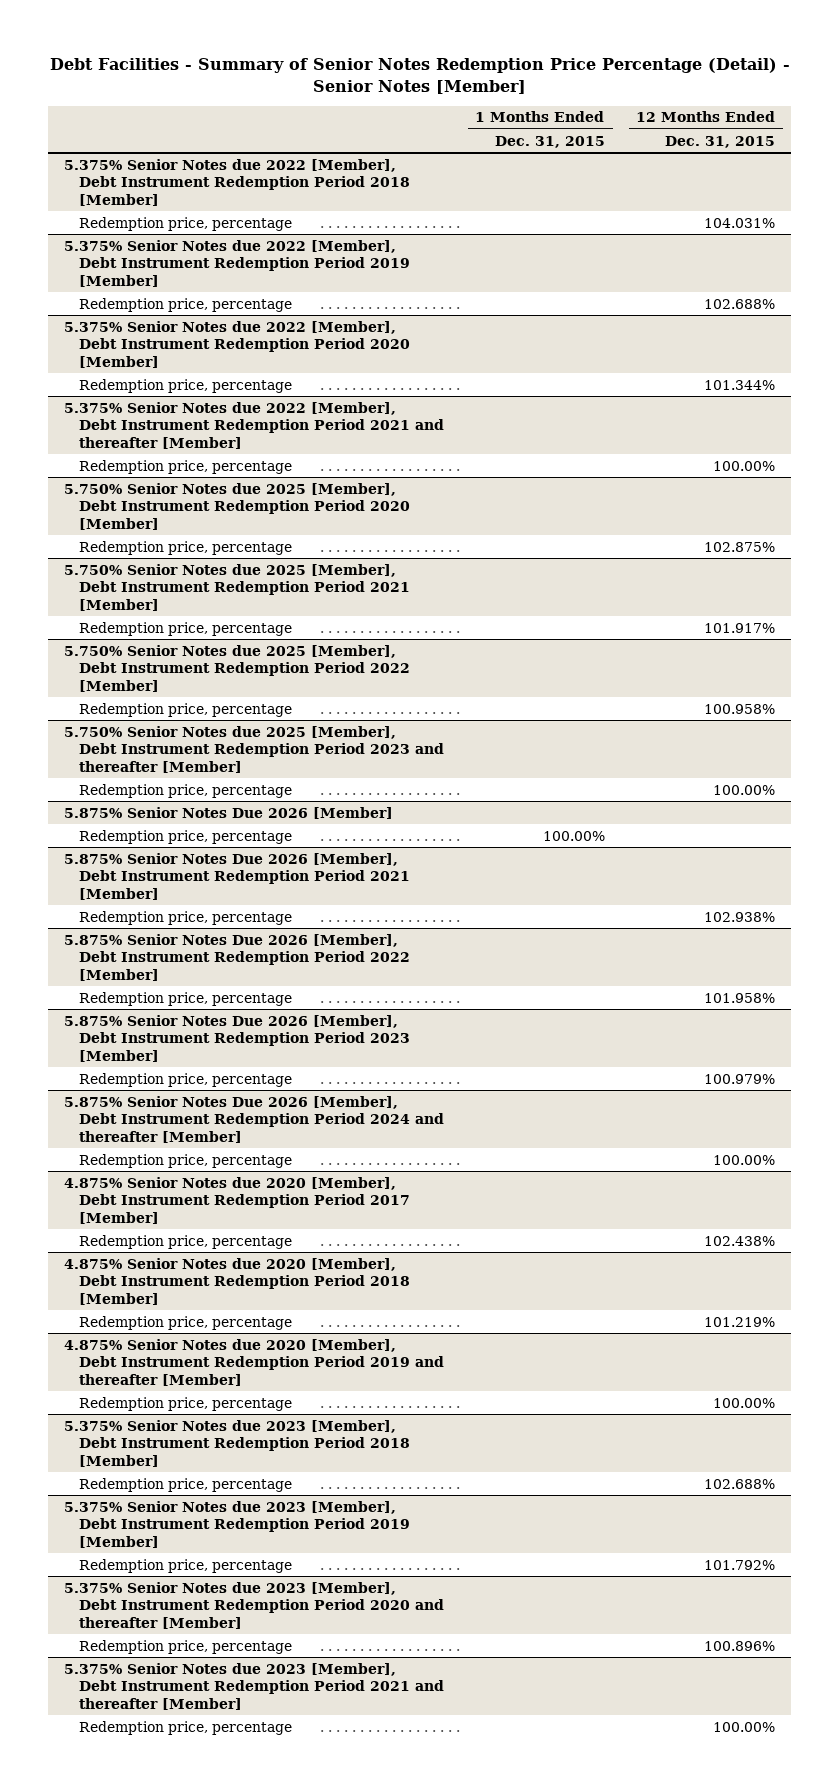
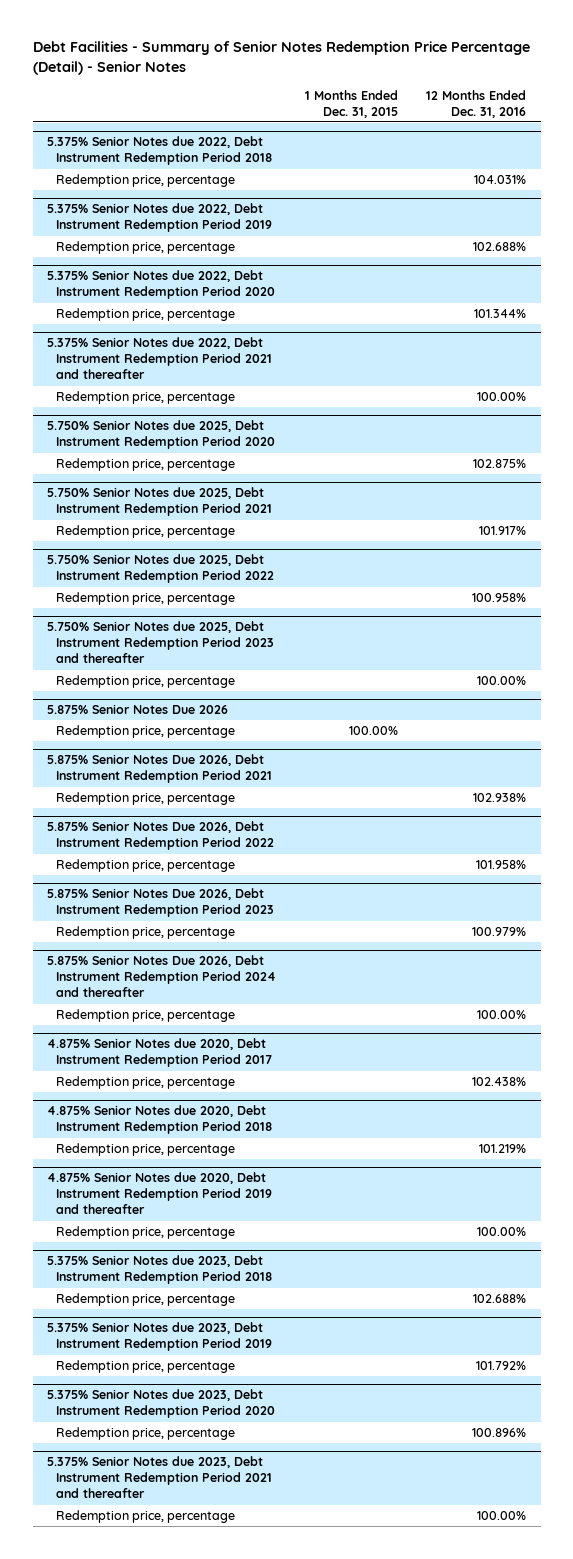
- Debt Facilities - Summary of Senior Notes Redemption Price Percentage (Detail) - Senior Notes [Member]
+ Debt Facilities - Summary of Senior Notes Redemption Price Percentage (Detail) - Senior Notes
- | 1 Months Ended Dec. 31, 2015 | 12 Months Ended Dec. 31, 2015
+ | 1 Months Ended Dec. 31, 2015 | 12 Months Ended Dec. 31, 2016
- 5.375% Senior Notes due 2022 [Member], Debt Instrument Redemption Period 2018 [Member]
+ 5.375% Senior Notes due 2022, Debt Instrument Redemption Period 2018
- 5.375% Senior Notes due 2022 [Member], Debt Instrument Redemption Period 2019 [Member]
+ 5.375% Senior Notes due 2022, Debt Instrument Redemption Period 2019
- 5.375% Senior Notes due 2022 [Member], Debt Instrument Redemption Period 2020 [Member]
+ 5.375% Senior Notes due 2022, Debt Instrument Redemption Period 2020
- 5.375% Senior Notes due 2022 [Member], Debt Instrument Redemption Period 2021 and thereafter [Member]
+ 5.375% Senior Notes due 2022, Debt Instrument Redemption Period 2021 and thereafter
- 5.750% Senior Notes due 2025 [Member], Debt Instrument Redemption Period 2020 [Member]
+ 5.750% Senior Notes due 2025, Debt Instrument Redemption Period 2020
- 5.750% Senior Notes due 2025 [Member], Debt Instrument Redemption Period 2021 [Member]
+ 5.750% Senior Notes due 2025, Debt Instrument Redemption Period 2021
- 5.750% Senior Notes due 2025 [Member], Debt Instrument Redemption Period 2022 [Member]
+ 5.750% Senior Notes due 2025, Debt Instrument Redemption Period 2022
- 5.750% Senior Notes due 2025 [Member], Debt Instrument Redemption Period 2023 and thereafter [Member]
+ 5.750% Senior Notes due 2025, Debt Instrument Redemption Period 2023 and thereafter
- 5.875% Senior Notes Due 2026 [Member]
+ 5.875% Senior Notes Due 2026
- 5.875% Senior Notes Due 2026 [Member], Debt Instrument Redemption Period 2021 [Member]
+ 5.875% Senior Notes Due 2026, Debt Instrument Redemption Period 2021
- 5.875% Senior Notes Due 2026 [Member], Debt Instrument Redemption Period 2022 [Member]
+ 5.875% Senior Notes Due 2026, Debt Instrument Redemption Period 2022
- 5.875% Senior Notes Due 2026 [Member], Debt Instrument Redemption Period 2023 [Member]
+ 5.875% Senior Notes Due 2026, Debt Instrument Redemption Period 2023
- 5.875% Senior Notes Due 2026 [Member], Debt Instrument Redemption Period 2024 and thereafter [Member]
+ 5.875% Senior Notes Due 2026, Debt Instrument Redemption Period 2024 and thereafter
- 4.875% Senior Notes due 2020 [Member], Debt Instrument Redemption Period 2017 [Member]
+ 4.875% Senior Notes due 2020, Debt Instrument Redemption Period 2017
- 4.875% Senior Notes due 2020 [Member], Debt Instrument Redemption Period 2018 [Member]
+ 4.875% Senior Notes due 2020, Debt Instrument Redemption Period 2018
- 4.875% Senior Notes due 2020 [Member], Debt Instrument Redemption Period 2019 and thereafter [Member]
+ 4.875% Senior Notes due 2020, Debt Instrument Redemption Period 2019 and thereafter
- 5.375% Senior Notes due 2023 [Member], Debt Instrument Redemption Period 2018 [Member]
+ 5.375% Senior Notes due 2023, Debt Instrument Redemption Period 2018
- 5.375% Senior Notes due 2023 [Member], Debt Instrument Redemption Period 2019 [Member]
+ 5.375% Senior Notes due 2023, Debt Instrument Redemption Period 2019
- 5.375% Senior Notes due 2023 [Member], Debt Instrument Redemption Period 2020 and thereafter [Member]
+ 5.375% Senior Notes due 2023, Debt Instrument Redemption Period 2020
- 5.375% Senior Notes due 2023 [Member], Debt Instrument Redemption Period 2021 and thereafter [Member]
+ 5.375% Senior Notes due 2023, Debt Instrument Redemption Period 2021 and thereafter

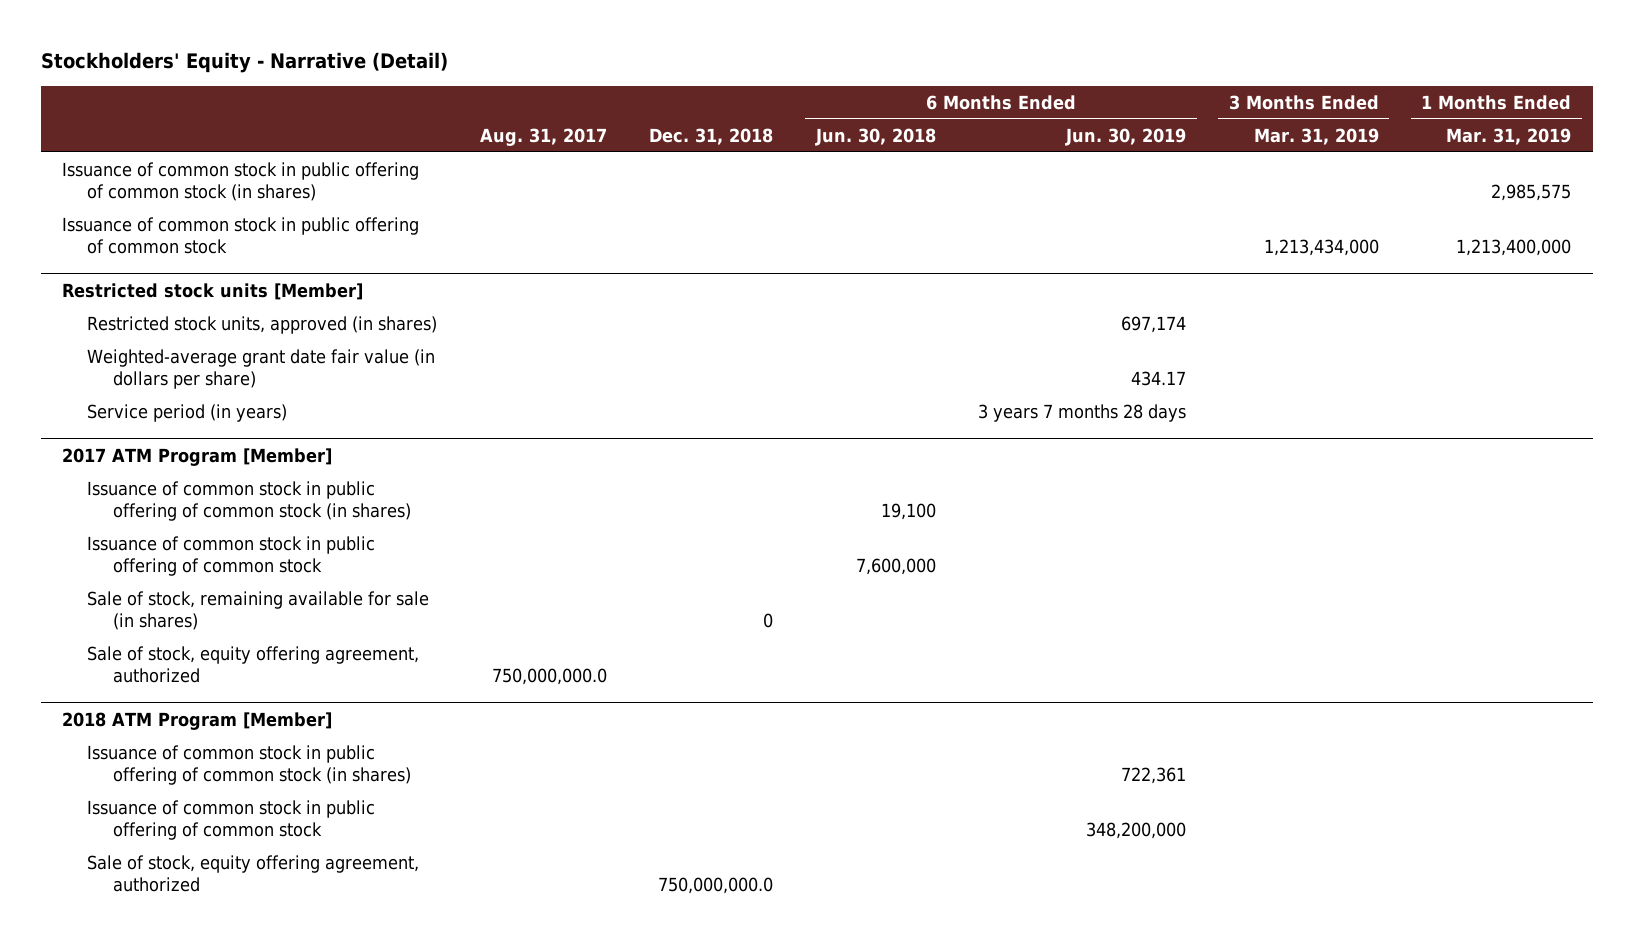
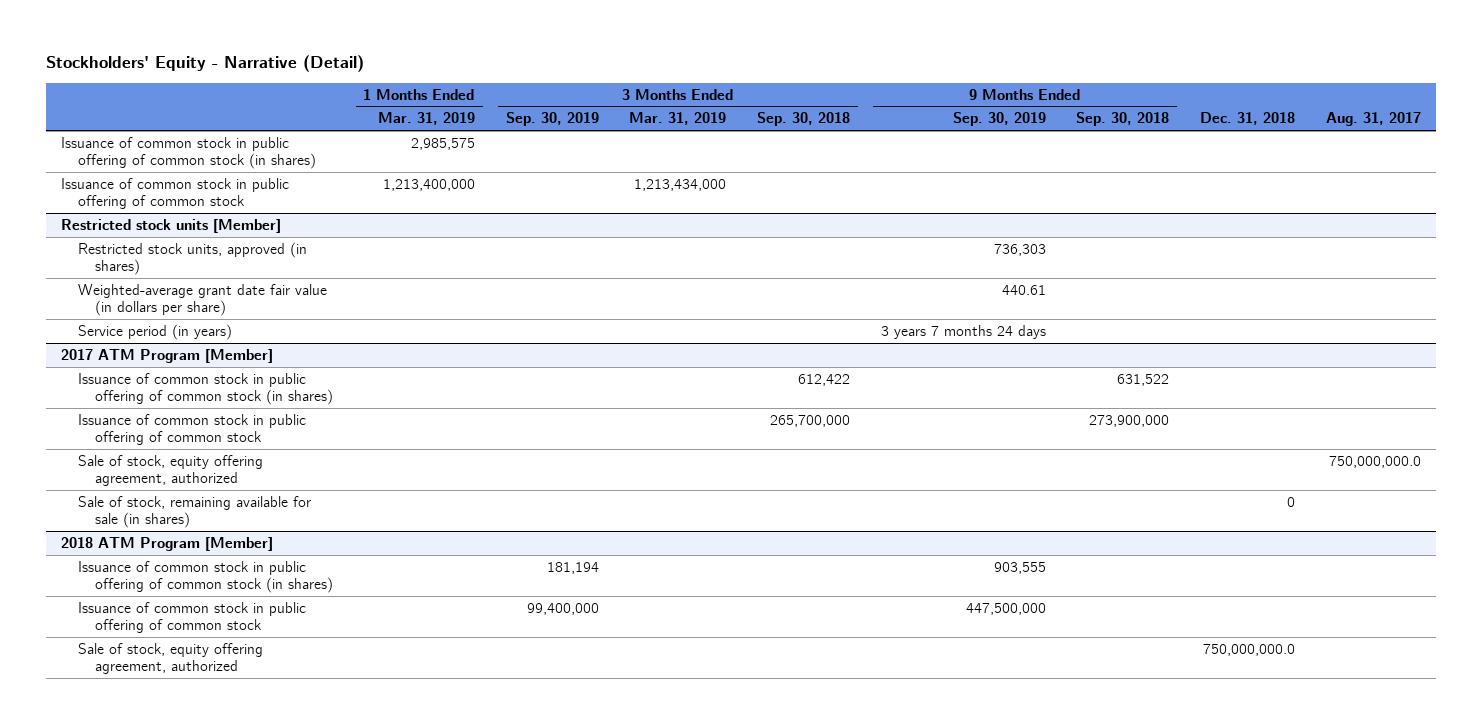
- | Aug. 31, 2017 | Dec. 31, 2018 | 6 Months Ended Jun. 30, 2018 | 6 Months Ended Jun. 30, 2019 | 3 Months Ended Mar. 31, 2019 | 1 Months Ended Mar. 31, 2019
+ | 1 Months Ended Mar. 31, 2019 | 3 Months Ended Sep. 30, 2019 | 3 Months Ended Mar. 31, 2019 | 3 Months Ended Sep. 30, 2018 | 9 Months Ended Sep. 30, 2019 | 9 Months Ended Sep. 30, 2018 | Dec. 31, 2018 | Aug. 31, 2017
@ 2017 ATM Program [Member]
moved down: Sale of stock, remaining available for sale (in shares) | | | | | | | 0 |

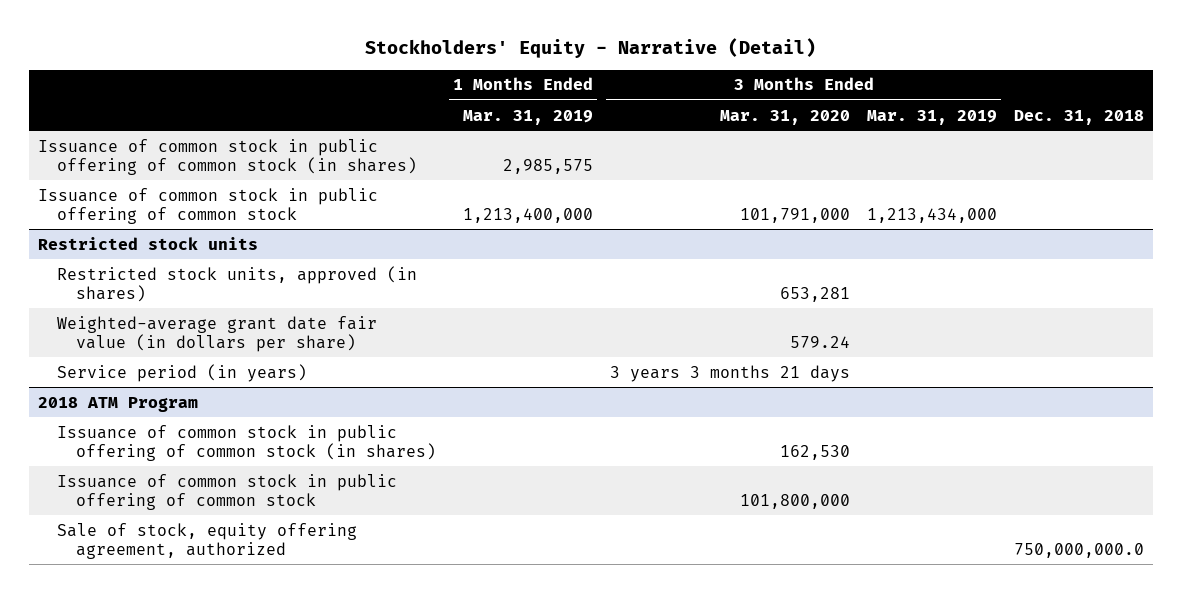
- | 1 Months Ended Mar. 31, 2019 | 3 Months Ended Sep. 30, 2019 | 3 Months Ended Mar. 31, 2019 | 3 Months Ended Sep. 30, 2018 | 9 Months Ended Sep. 30, 2019 | 9 Months Ended Sep. 30, 2018 | Dec. 31, 2018 | Aug. 31, 2017
+ | 1 Months Ended Mar. 31, 2019 | 3 Months Ended Mar. 31, 2020 | 3 Months Ended Mar. 31, 2019 | Dec. 31, 2018
- Restricted stock units [Member]
+ Restricted stock units
- 2017 ATM Program [Member]
- Issuance of common stock in public offering of common stock (in shares) | | | | 612,422 | | 631,522 | |
- Issuance of common stock in public offering of common stock | | | | 265,700,000 | | 273,900,000 | |
- Sale of stock, equity offering agreement, authorized | | | | | | | | 750,000,000.0
- Sale of stock, remaining available for sale (in shares) | | | | | | | 0 |
- 2018 ATM Program [Member]
+ 2018 ATM Program

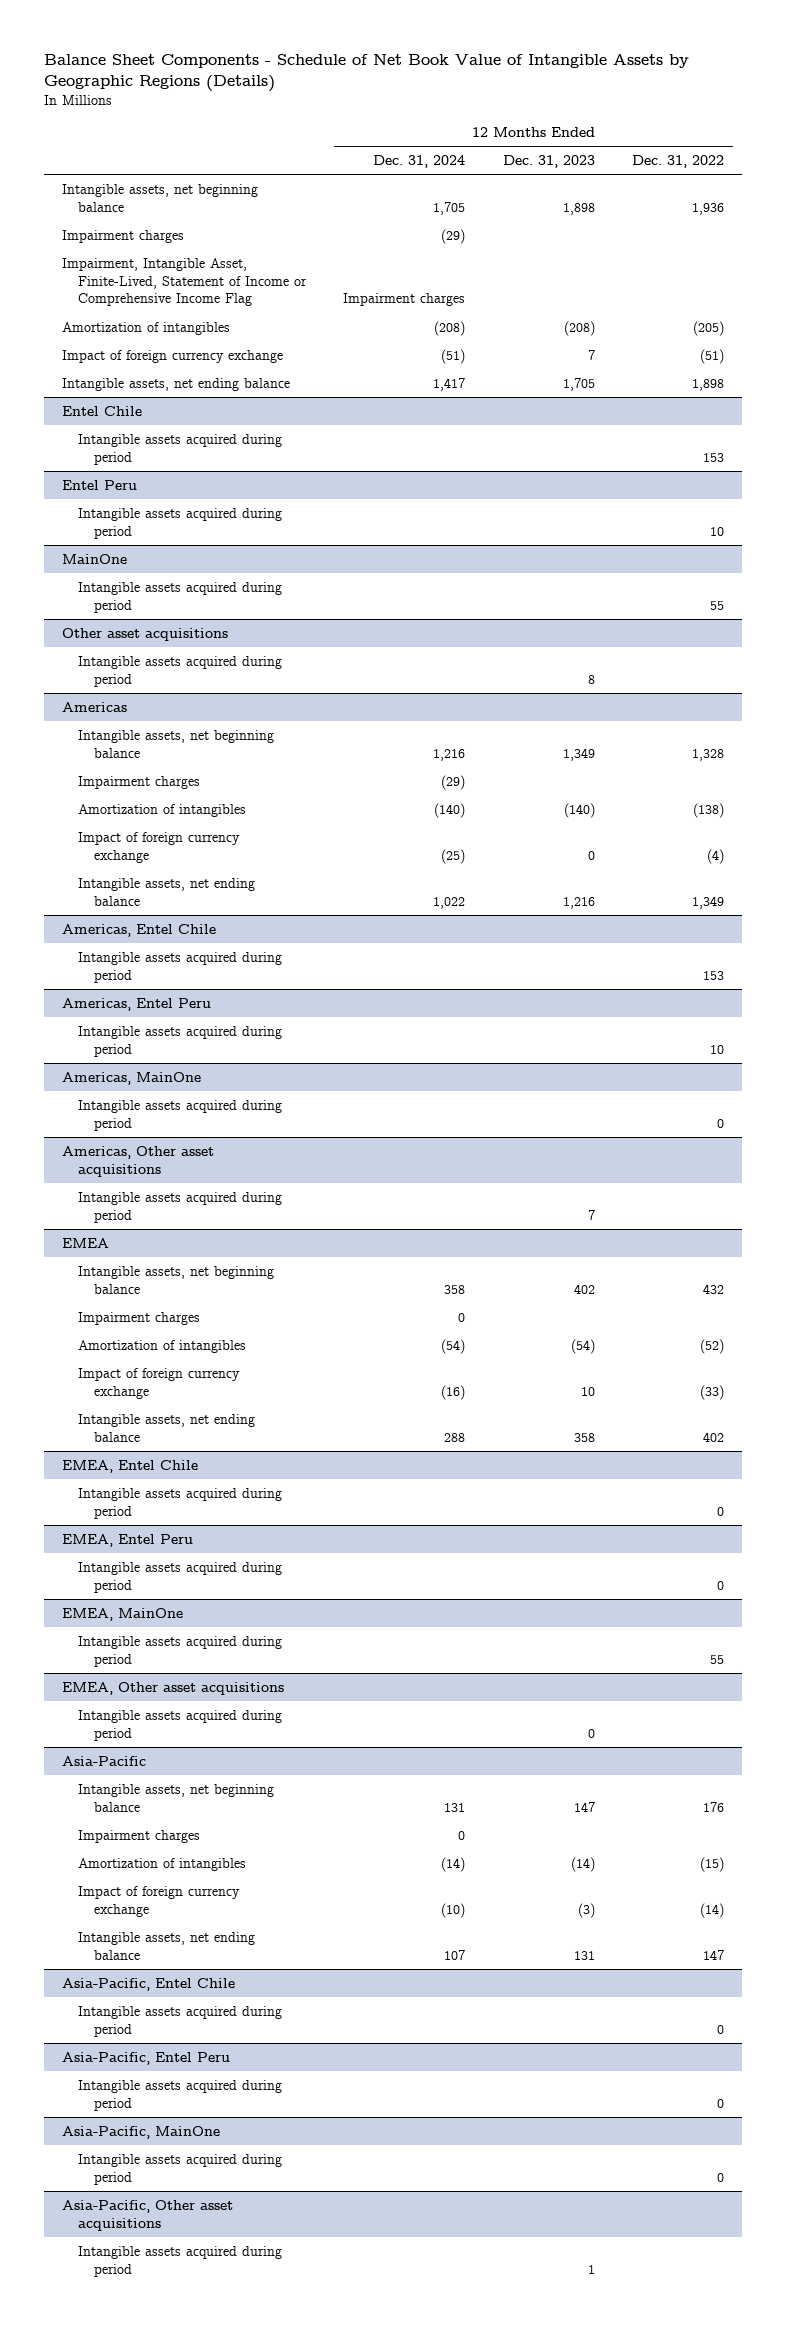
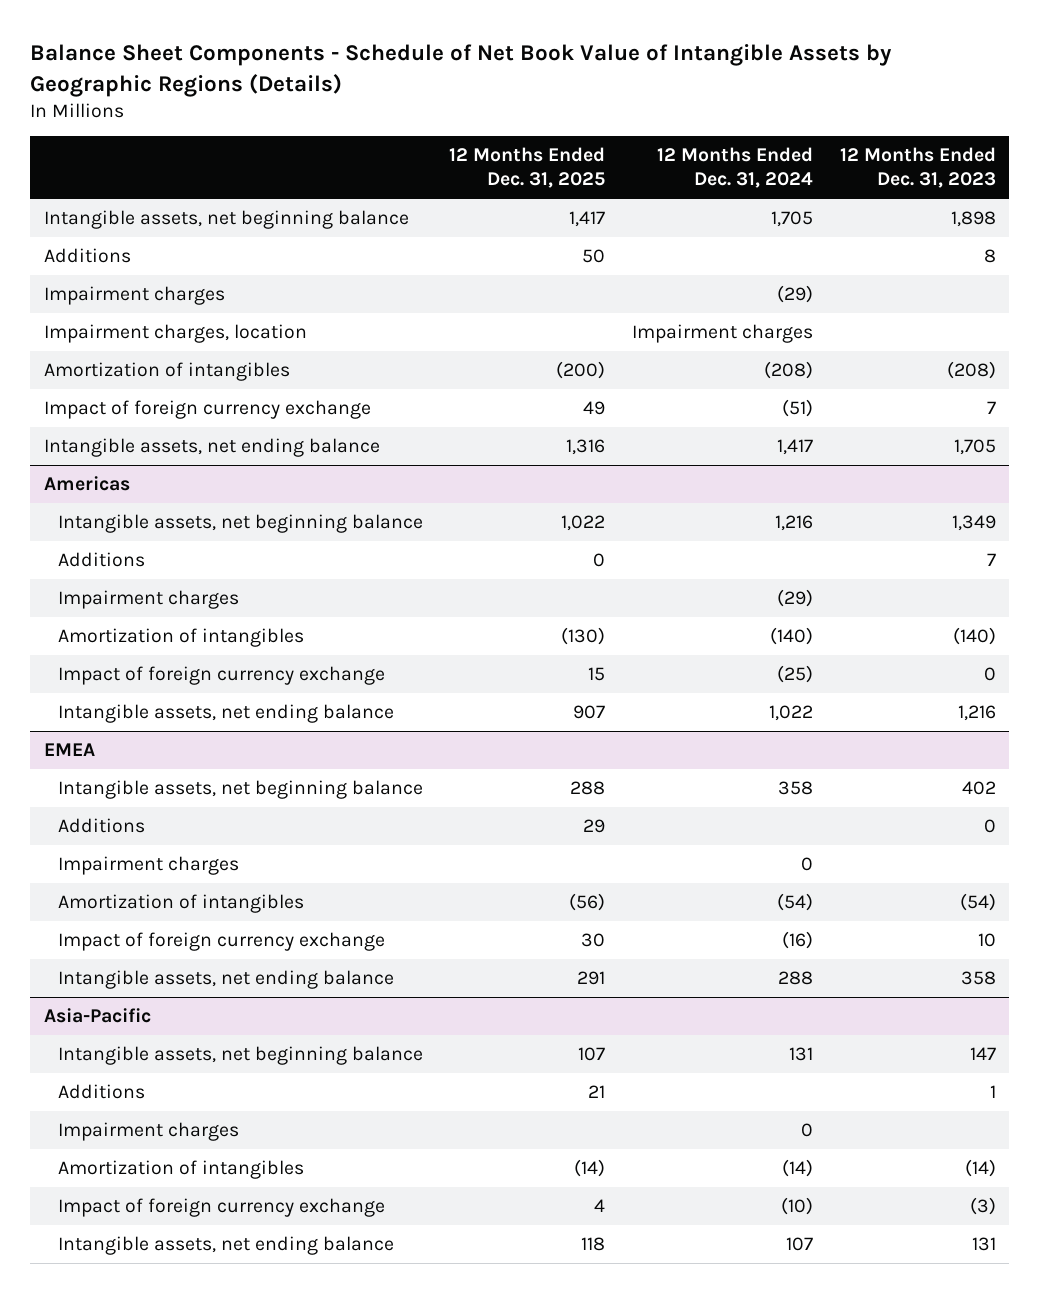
- | 12 Months Ended Dec. 31, 2024 | 12 Months Ended Dec. 31, 2023 | 12 Months Ended Dec. 31, 2022
+ | 12 Months Ended Dec. 31, 2025 | 12 Months Ended Dec. 31, 2024 | 12 Months Ended Dec. 31, 2023
+ Additions | 50 | | 8
- Impairment, Intangible Asset, Finite-Lived, Statement of Income or Comprehensive Income Flag | Impairment charges | |
+ Impairment charges, location | | Impairment charges |
- Entel Chile
- Intangible assets acquired during period | | | 153
- Entel Peru
- Intangible assets acquired during period | | | 10
- MainOne
- Intangible assets acquired during period | | | 55
- Other asset acquisitions
- Intangible assets acquired during period | | 8 |
@ Americas
+ Additions | 0 | | 7
- Americas, Entel Chile
- Intangible assets acquired during period | | | 153
- Americas, Entel Peru
- Intangible assets acquired during period | | | 10
- Americas, MainOne
- Intangible assets acquired during period | | | 0
- Americas, Other asset acquisitions
- Intangible assets acquired during period | | 7 |
@ EMEA
+ Additions | 29 | | 0
- EMEA, Entel Chile
- Intangible assets acquired during period | | | 0
- EMEA, Entel Peru
- Intangible assets acquired during period | | | 0
- EMEA, MainOne
- Intangible assets acquired during period | | | 55
- EMEA, Other asset acquisitions
- Intangible assets acquired during period | | 0 |
@ Asia-Pacific
+ Additions | 21 | | 1
- Asia-Pacific, Entel Chile
- Intangible assets acquired during period | | | 0
- Asia-Pacific, Entel Peru
- Intangible assets acquired during period | | | 0
- Asia-Pacific, MainOne
- Intangible assets acquired during period | | | 0
- Asia-Pacific, Other asset acquisitions
- Intangible assets acquired during period | | 1 |

